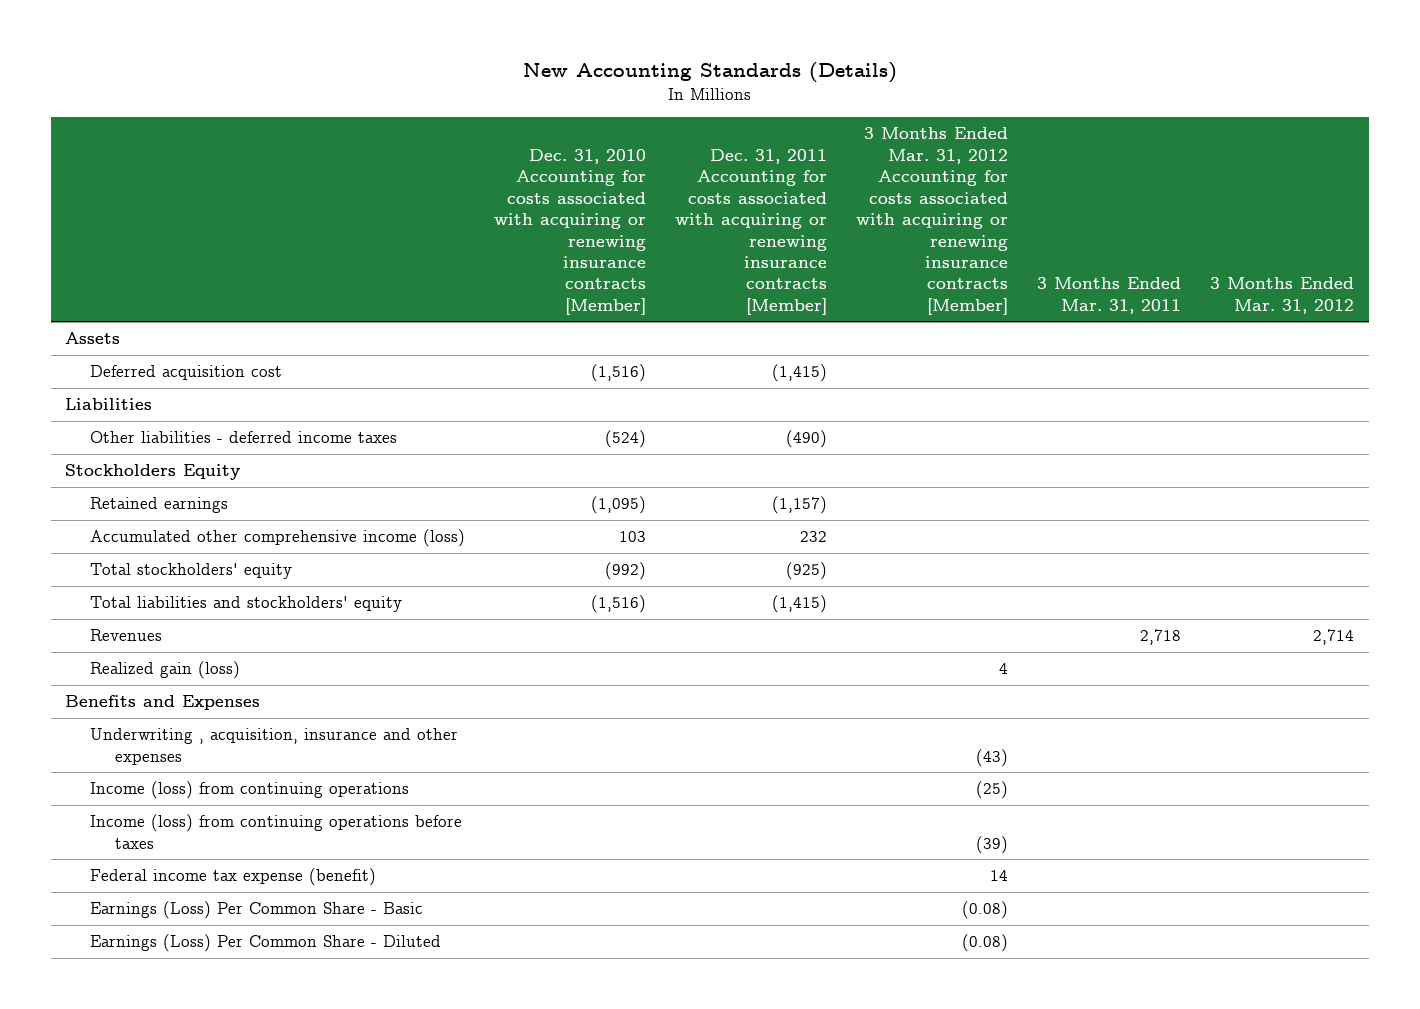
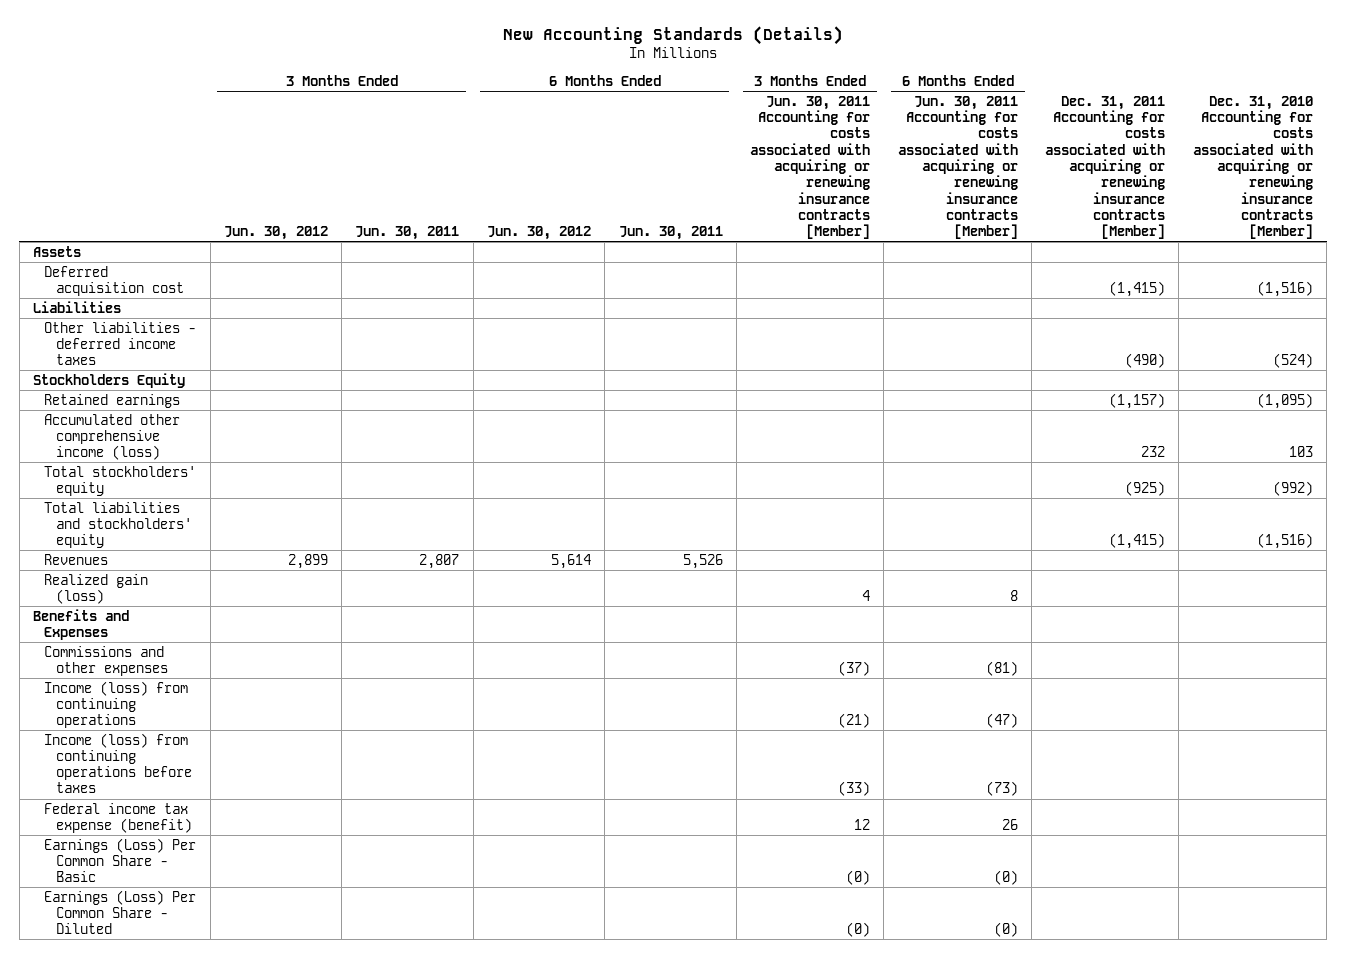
- | Dec. 31, 2010 Accounting for costs associated with acquiring or renewing insurance contracts [Member] | Dec. 31, 2011 Accounting for costs associated with acquiring or renewing insurance contracts [Member] | 3 Months Ended Mar. 31, 2012 Accounting for costs associated with acquiring or renewing insurance contracts [Member] | 3 Months Ended Mar. 31, 2011 | 3 Months Ended Mar. 31, 2012
+ | 3 Months Ended Jun. 30, 2012 | 3 Months Ended Jun. 30, 2011 | 6 Months Ended Jun. 30, 2012 | 6 Months Ended Jun. 30, 2011 | 3 Months Ended Jun. 30, 2011 Accounting for costs associated with acquiring or renewing insurance contracts [Member] | 6 Months Ended Jun. 30, 2011 Accounting for costs associated with acquiring or renewing insurance contracts [Member] | Dec. 31, 2011 Accounting for costs associated with acquiring or renewing insurance contracts [Member] | Dec. 31, 2010 Accounting for costs associated with acquiring or renewing insurance contracts [Member]
- Underwriting , acquisition, insurance and other expenses | | | (43) | |
+ Commissions and other expenses | | | | | (37) | (81) | |

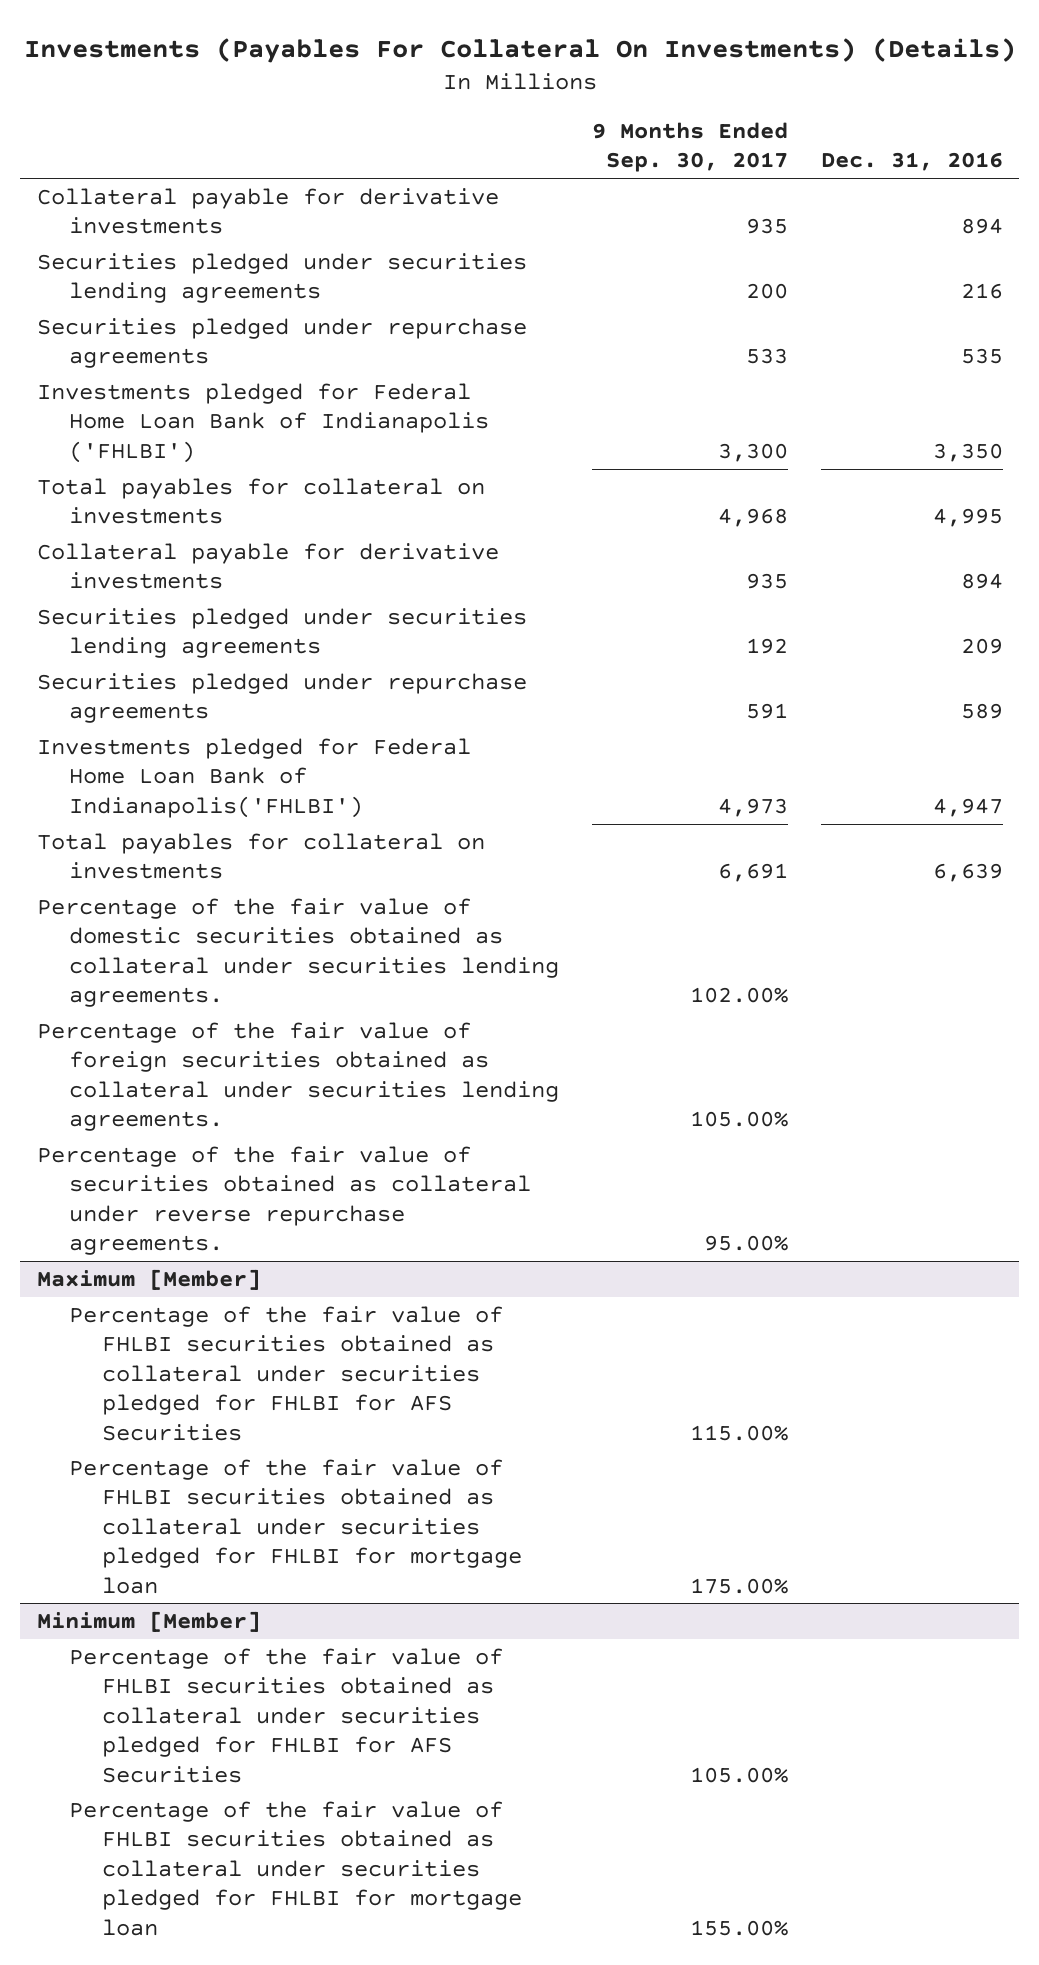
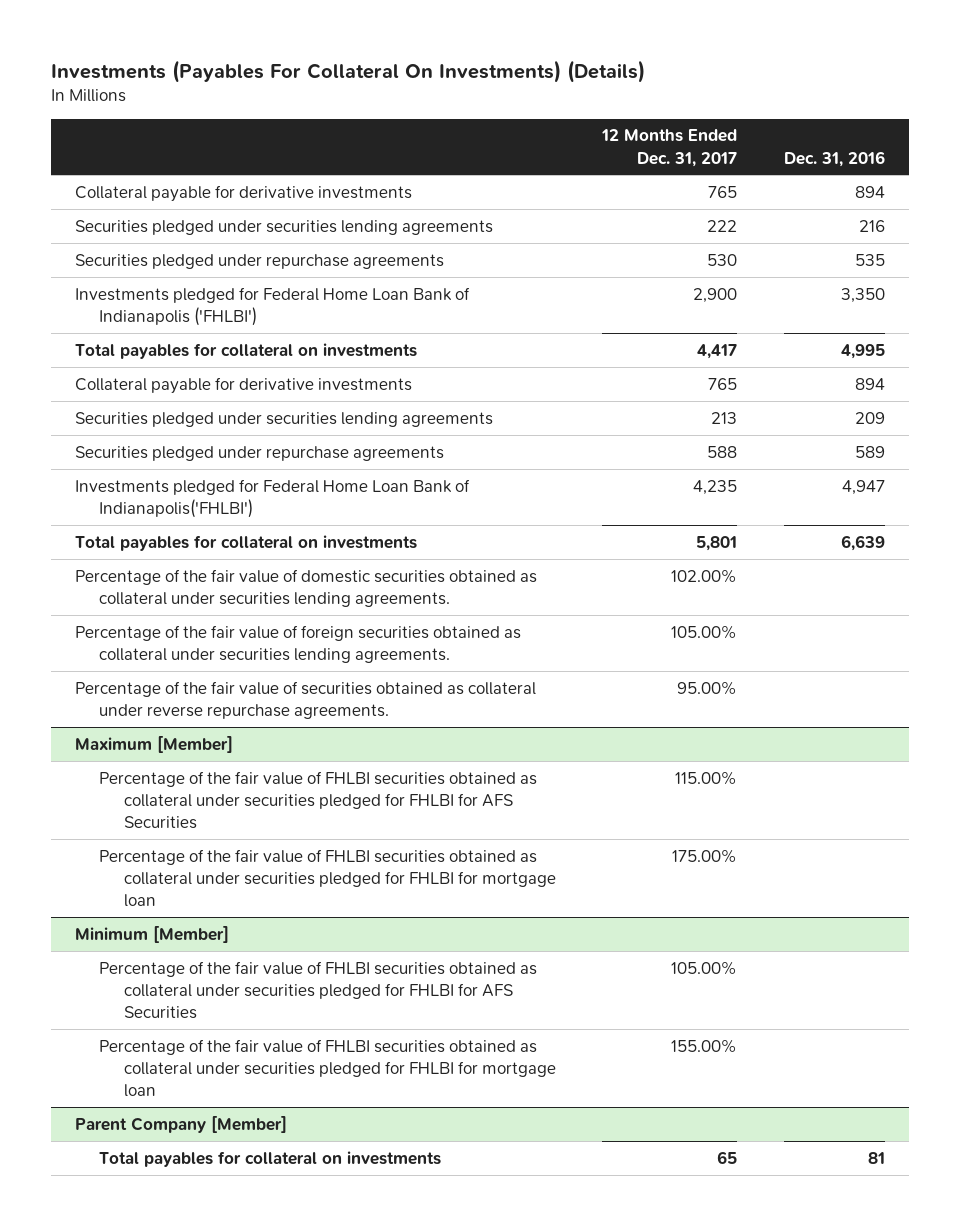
- | 9 Months Ended Sep. 30, 2017 | Dec. 31, 2016
+ | 12 Months Ended Dec. 31, 2017 | Dec. 31, 2016
+ Parent Company [Member]
+ Total payables for collateral on investments | 65 | 81

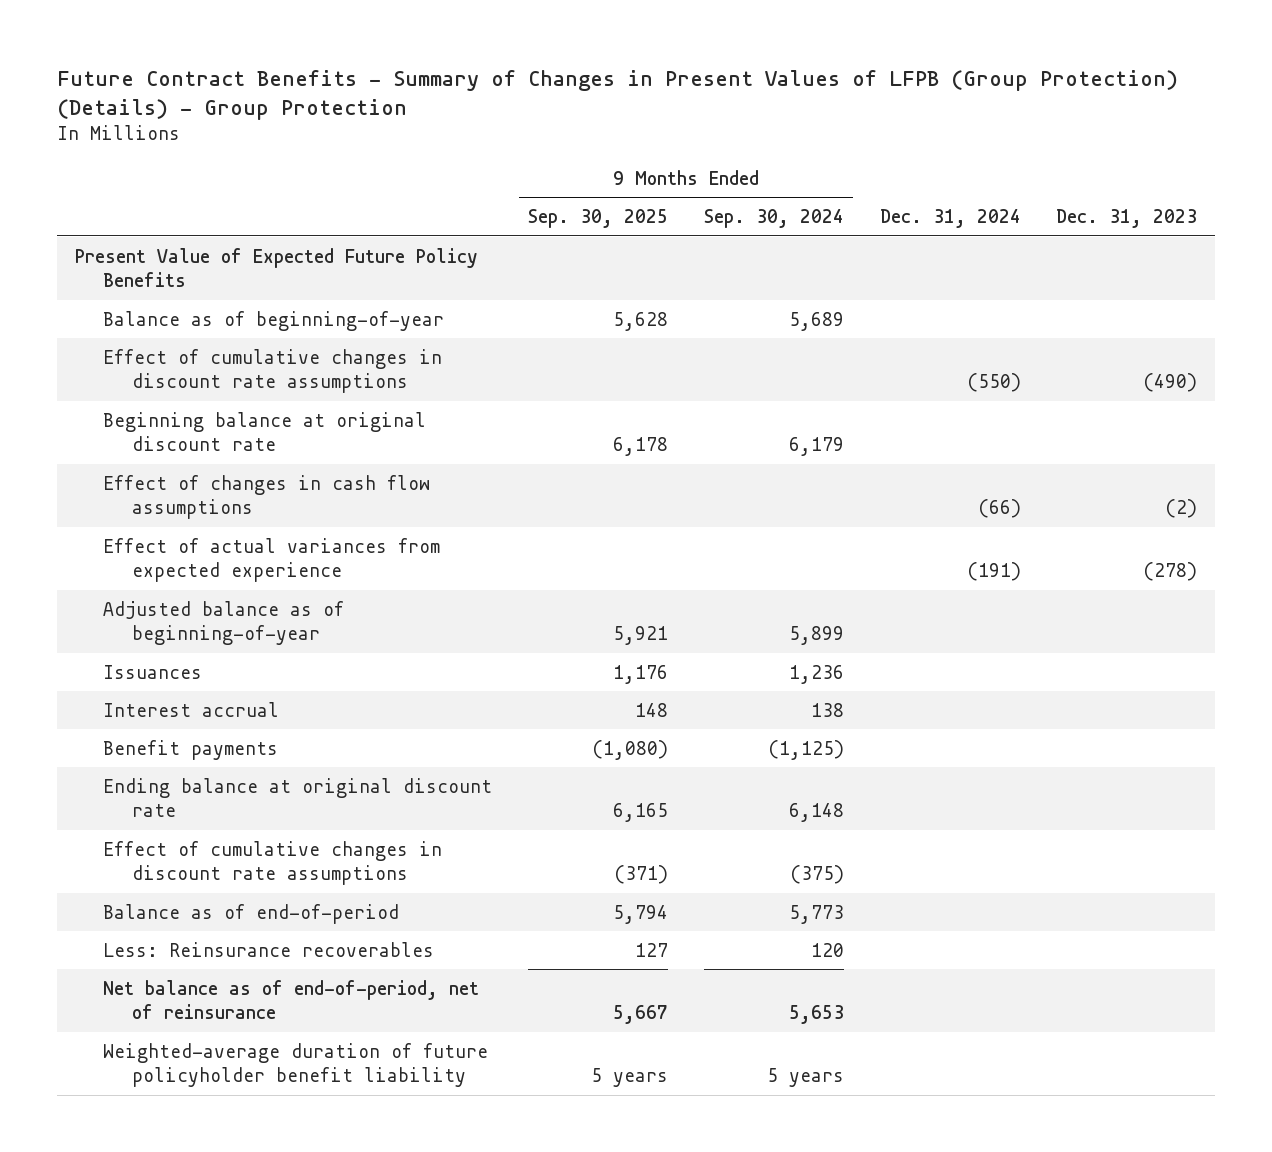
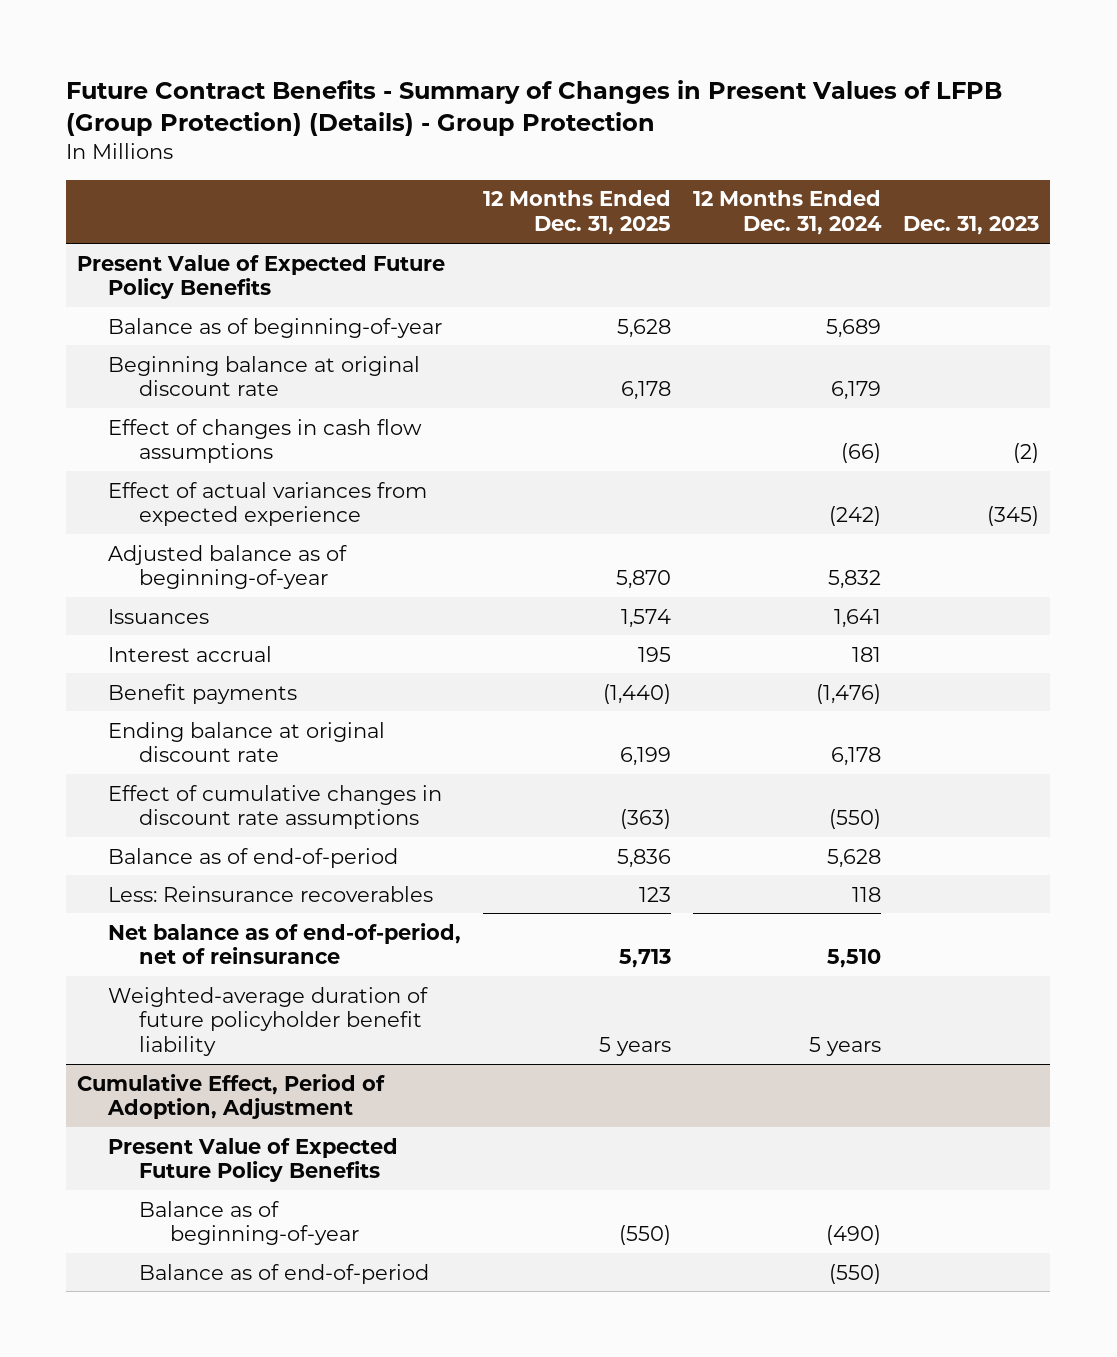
- | 9 Months Ended Sep. 30, 2025 | 9 Months Ended Sep. 30, 2024 | Dec. 31, 2024 | Dec. 31, 2023
+ | 12 Months Ended Dec. 31, 2025 | 12 Months Ended Dec. 31, 2024 | Dec. 31, 2023
- Effect of cumulative changes in discount rate assumptions | | | (550) | (490)
- Effect of actual variances from expected experience | | | (191) | (278)
+ Effect of actual variances from expected experience | | (242) | (345)
+ Cumulative Effect, Period of Adoption, Adjustment
+ Present Value of Expected Future Policy Benefits
+ Balance as of beginning-of-year | (550) | (490) |
+ Balance as of end-of-period | | (550) |

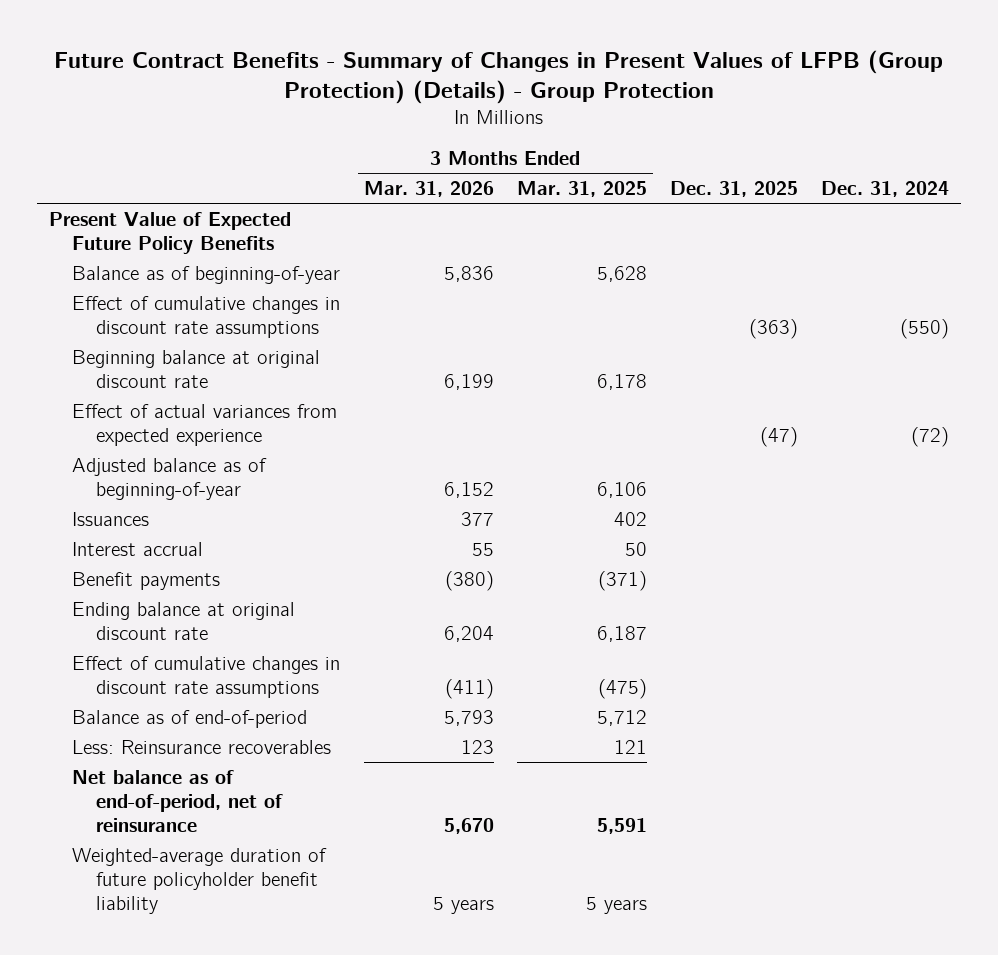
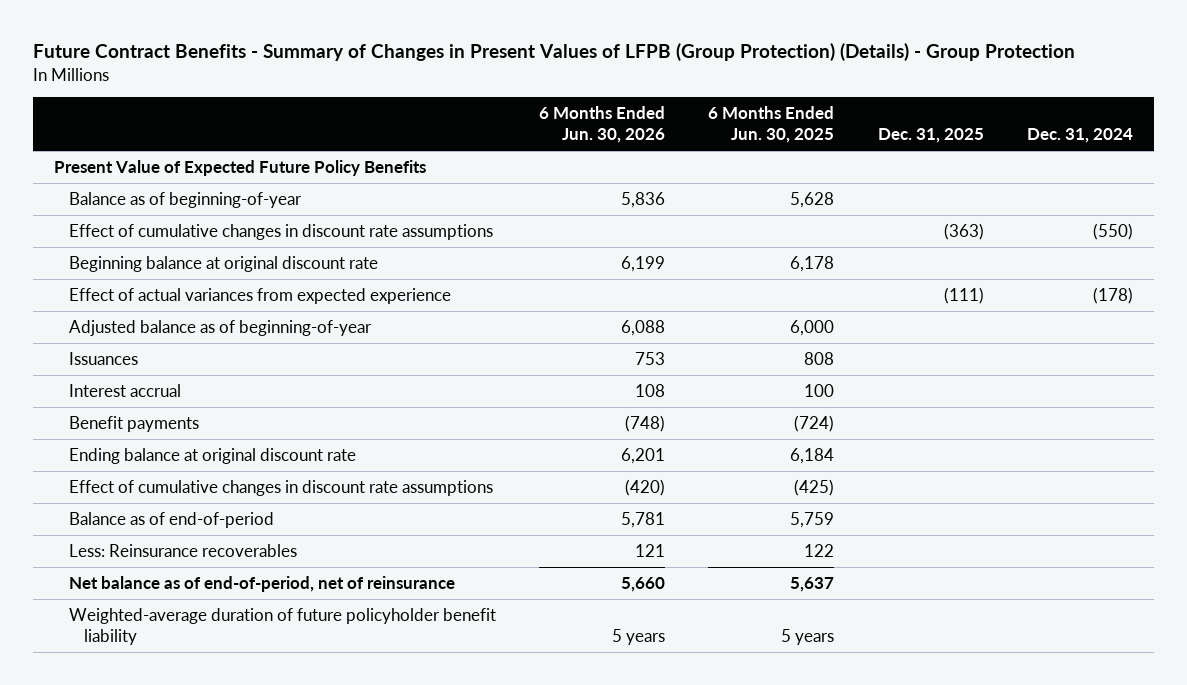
- | 3 Months Ended Mar. 31, 2026 | 3 Months Ended Mar. 31, 2025 | Dec. 31, 2025 | Dec. 31, 2024
+ | 6 Months Ended Jun. 30, 2026 | 6 Months Ended Jun. 30, 2025 | Dec. 31, 2025 | Dec. 31, 2024
- Effect of actual variances from expected experience | | | (47) | (72)
+ Effect of actual variances from expected experience | | | (111) | (178)

